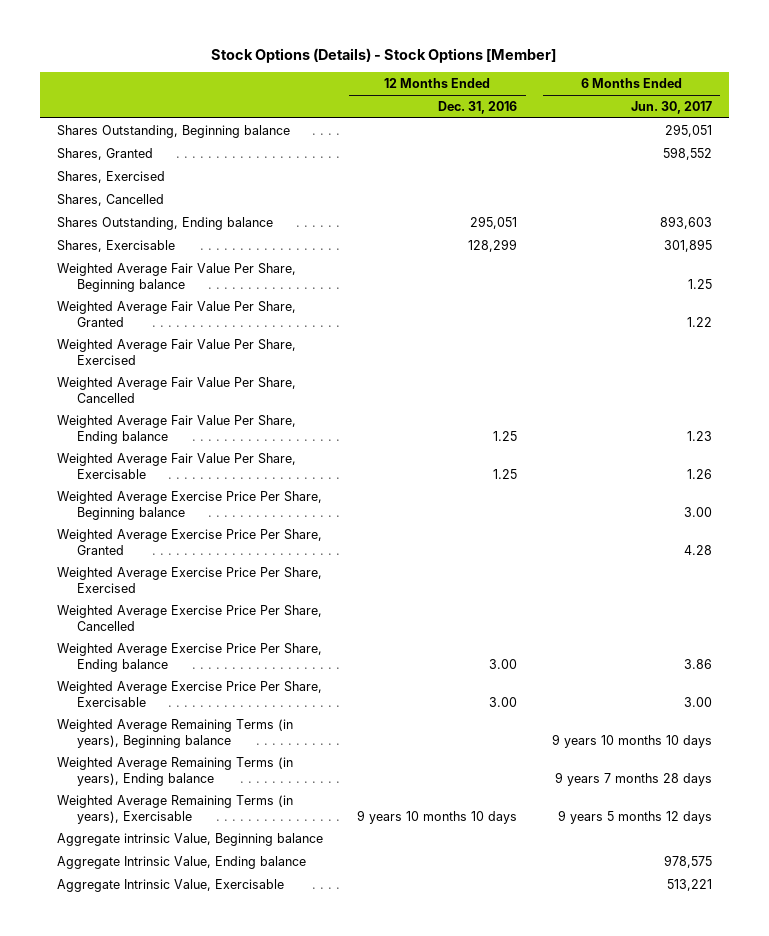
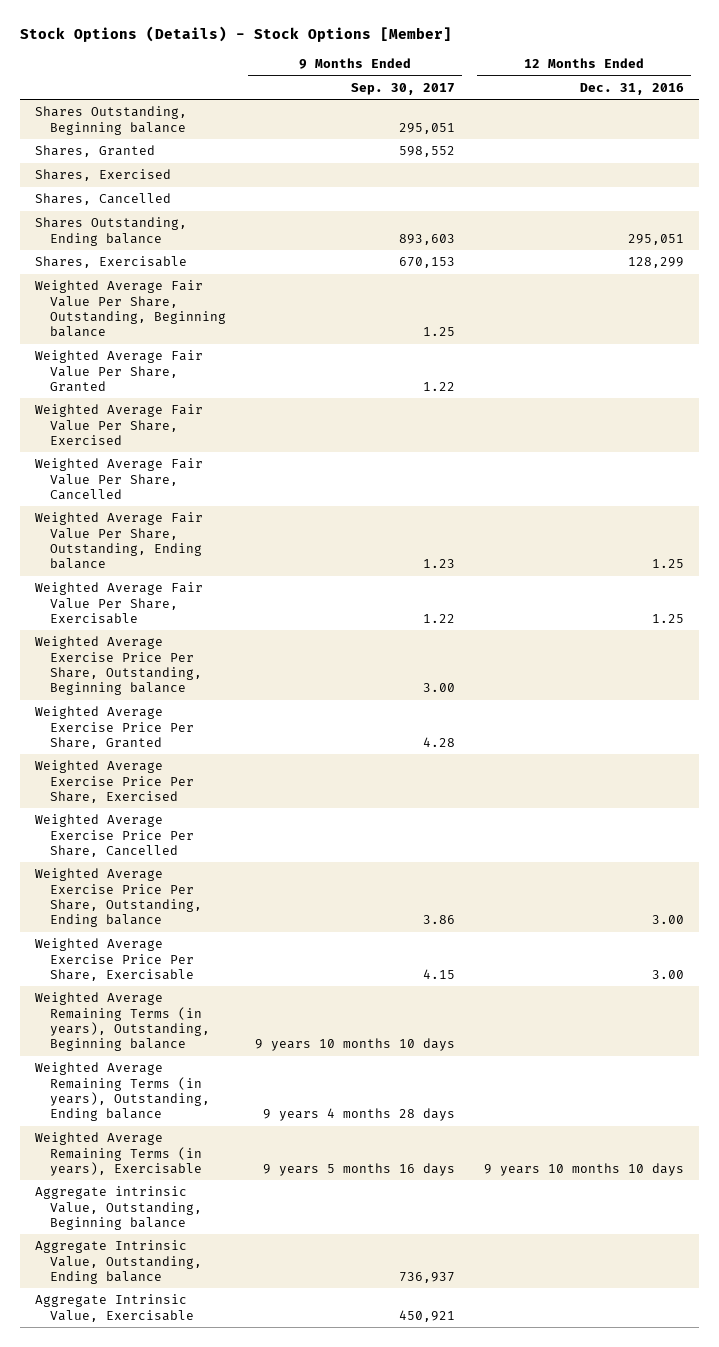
- | 12 Months Ended Dec. 31, 2016 | 6 Months Ended Jun. 30, 2017
+ | 9 Months Ended Sep. 30, 2017 | 12 Months Ended Dec. 31, 2016
- Weighted Average Fair Value Per Share, Beginning balance | | 1.25
+ Weighted Average Fair Value Per Share, Outstanding, Beginning balance | 1.25 |
- Weighted Average Fair Value Per Share, Ending balance | 1.25 | 1.23
+ Weighted Average Fair Value Per Share, Outstanding, Ending balance | 1.23 | 1.25
- Weighted Average Exercise Price Per Share, Beginning balance | | 3.00
+ Weighted Average Exercise Price Per Share, Outstanding, Beginning balance | 3.00 |
- Weighted Average Exercise Price Per Share, Ending balance | 3.00 | 3.86
+ Weighted Average Exercise Price Per Share, Outstanding, Ending balance | 3.86 | 3.00
- Weighted Average Remaining Terms (in years), Beginning balance | | 9 years 10 months 10 days
- Weighted Average Remaining Terms (in years), Ending balance | | 9 years 7 months 28 days
+ Weighted Average Remaining Terms (in years), Outstanding, Beginning balance | 9 years 10 months 10 days |
+ Weighted Average Remaining Terms (in years), Outstanding, Ending balance | 9 years 4 months 28 days |
- Aggregate intrinsic Value, Beginning balance
- Aggregate Intrinsic Value, Ending balance | | 978,575
+ Aggregate intrinsic Value, Outstanding, Beginning balance
+ Aggregate Intrinsic Value, Outstanding, Ending balance | 736,937 |

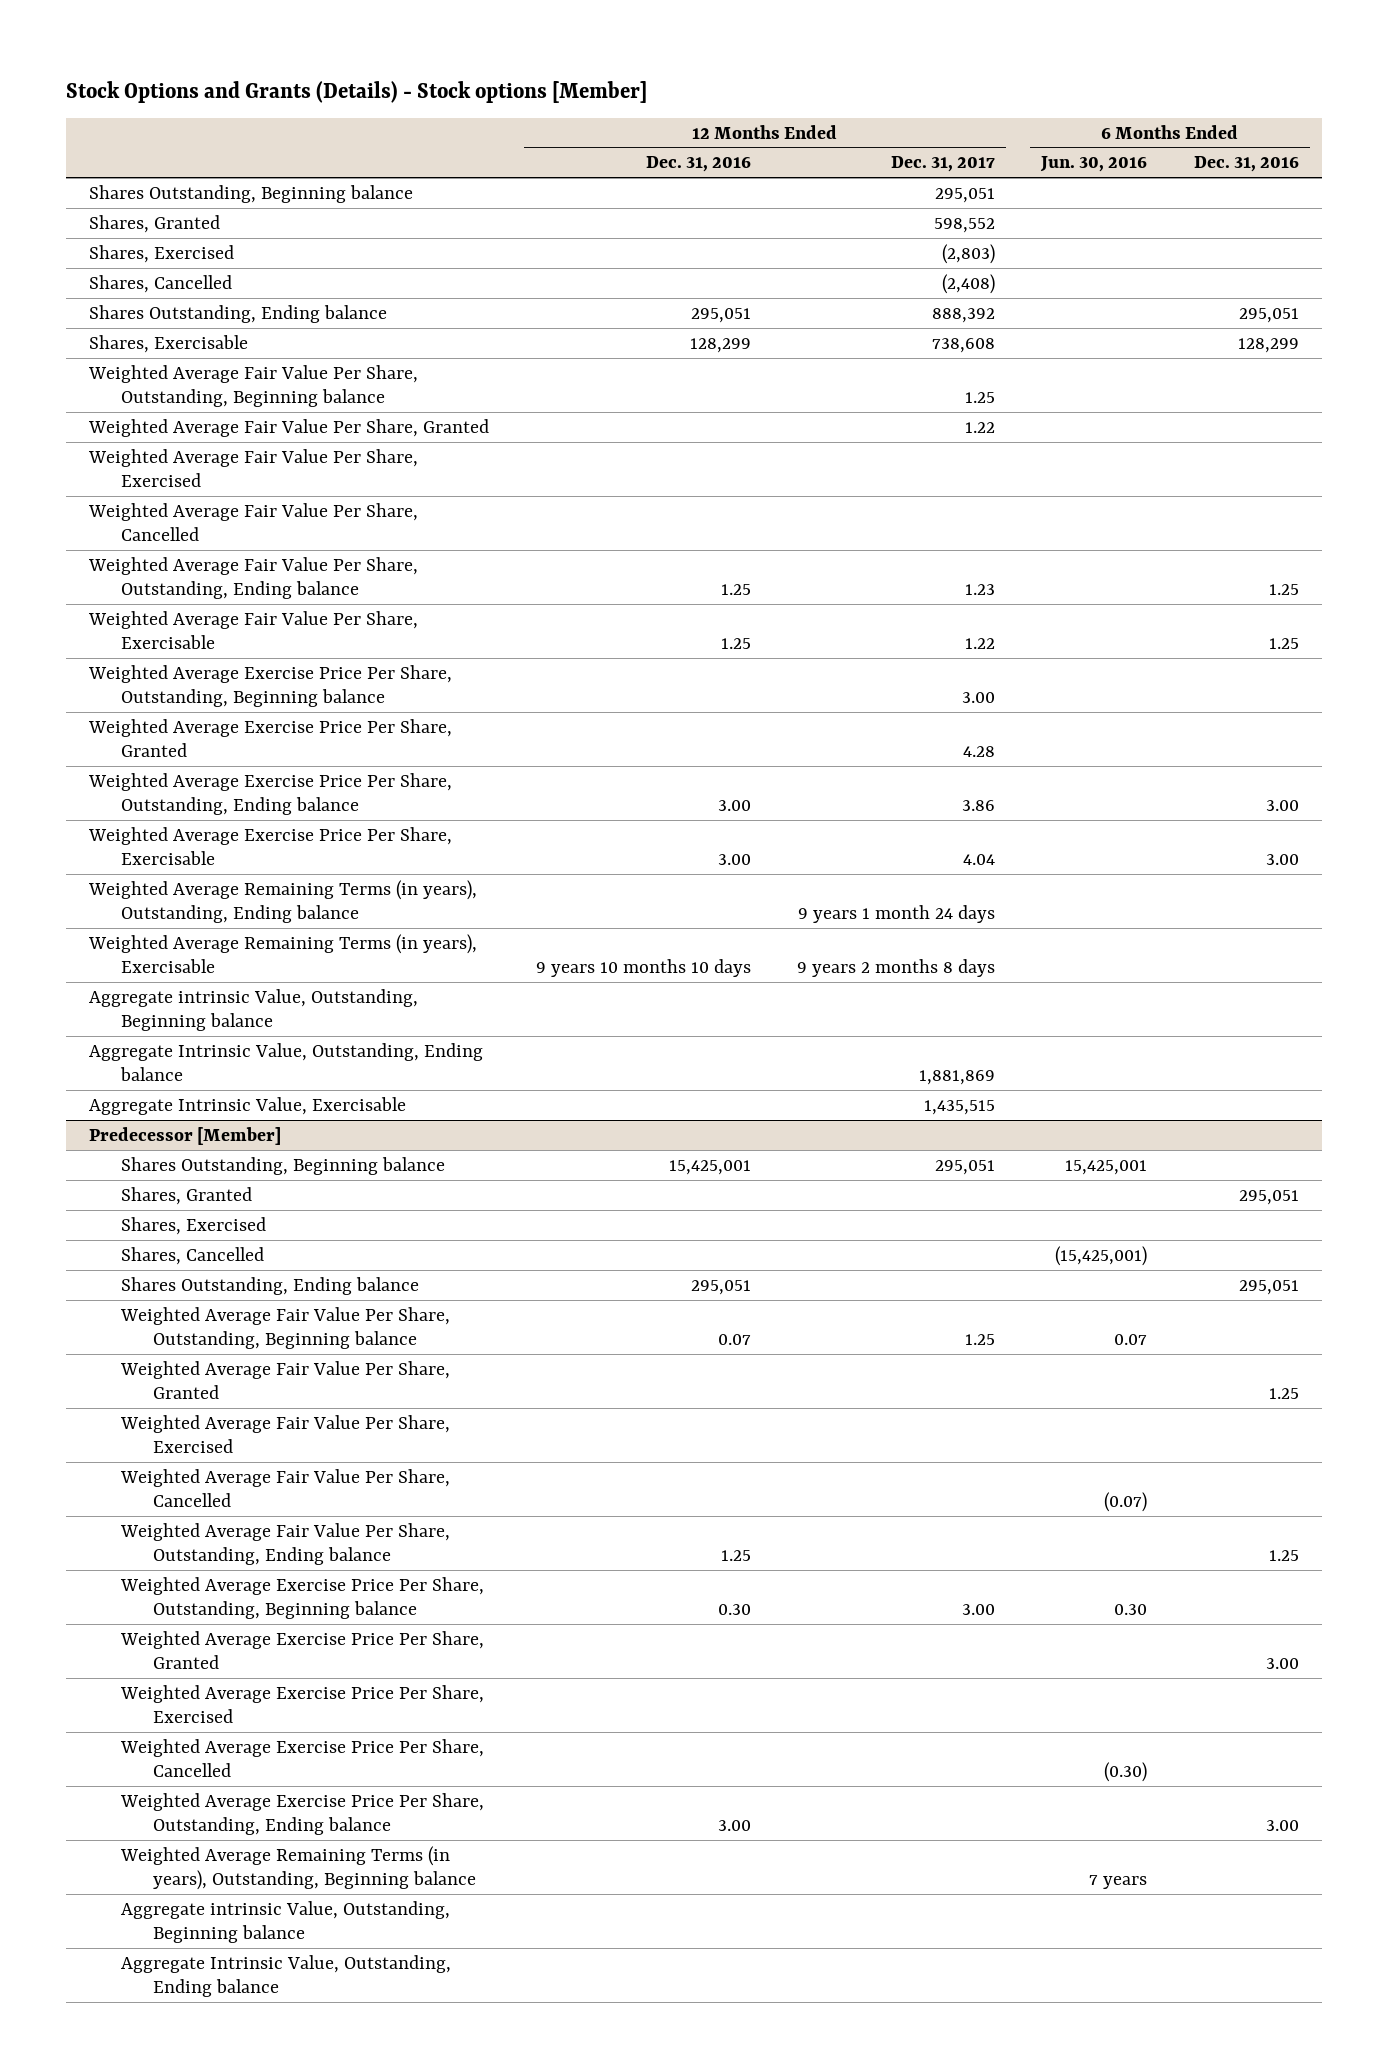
- Stock Options (Details) - Stock Options [Member]
+ Stock Options and Grants (Details) - Stock options [Member]
- | 9 Months Ended Sep. 30, 2017 | 12 Months Ended Dec. 31, 2016
+ | 12 Months Ended Dec. 31, 2016 | 12 Months Ended Dec. 31, 2017 | 6 Months Ended Jun. 30, 2016 | 6 Months Ended Dec. 31, 2016
- Weighted Average Exercise Price Per Share, Exercised
- Weighted Average Exercise Price Per Share, Cancelled
- Weighted Average Remaining Terms (in years), Outstanding, Beginning balance | 9 years 10 months 10 days |
+ Predecessor [Member]
+ Shares Outstanding, Beginning balance | 15,425,001 | 295,051 | 15,425,001 |
+ Shares, Granted | | | | 295,051
+ Shares, Exercised
+ Shares, Cancelled | | | (15,425,001) |
+ Shares Outstanding, Ending balance | 295,051 | | | 295,051
+ Weighted Average Fair Value Per Share, Outstanding, Beginning balance | 0.07 | 1.25 | 0.07 |
+ Weighted Average Fair Value Per Share, Granted | | | | 1.25
+ Weighted Average Fair Value Per Share, Exercised
+ Weighted Average Fair Value Per Share, Cancelled | | | (0.07) |
+ Weighted Average Fair Value Per Share, Outstanding, Ending balance | 1.25 | | | 1.25
+ Weighted Average Exercise Price Per Share, Outstanding, Beginning balance | 0.30 | 3.00 | 0.30 |
+ Weighted Average Exercise Price Per Share, Granted | | | | 3.00
+ Weighted Average Exercise Price Per Share, Exercised
+ Weighted Average Exercise Price Per Share, Cancelled | | | (0.30) |
+ Weighted Average Exercise Price Per Share, Outstanding, Ending balance | 3.00 | | | 3.00
+ Weighted Average Remaining Terms (in years), Outstanding, Beginning balance | | | 7 years |
+ Aggregate intrinsic Value, Outstanding, Beginning balance
+ Aggregate Intrinsic Value, Outstanding, Ending balance

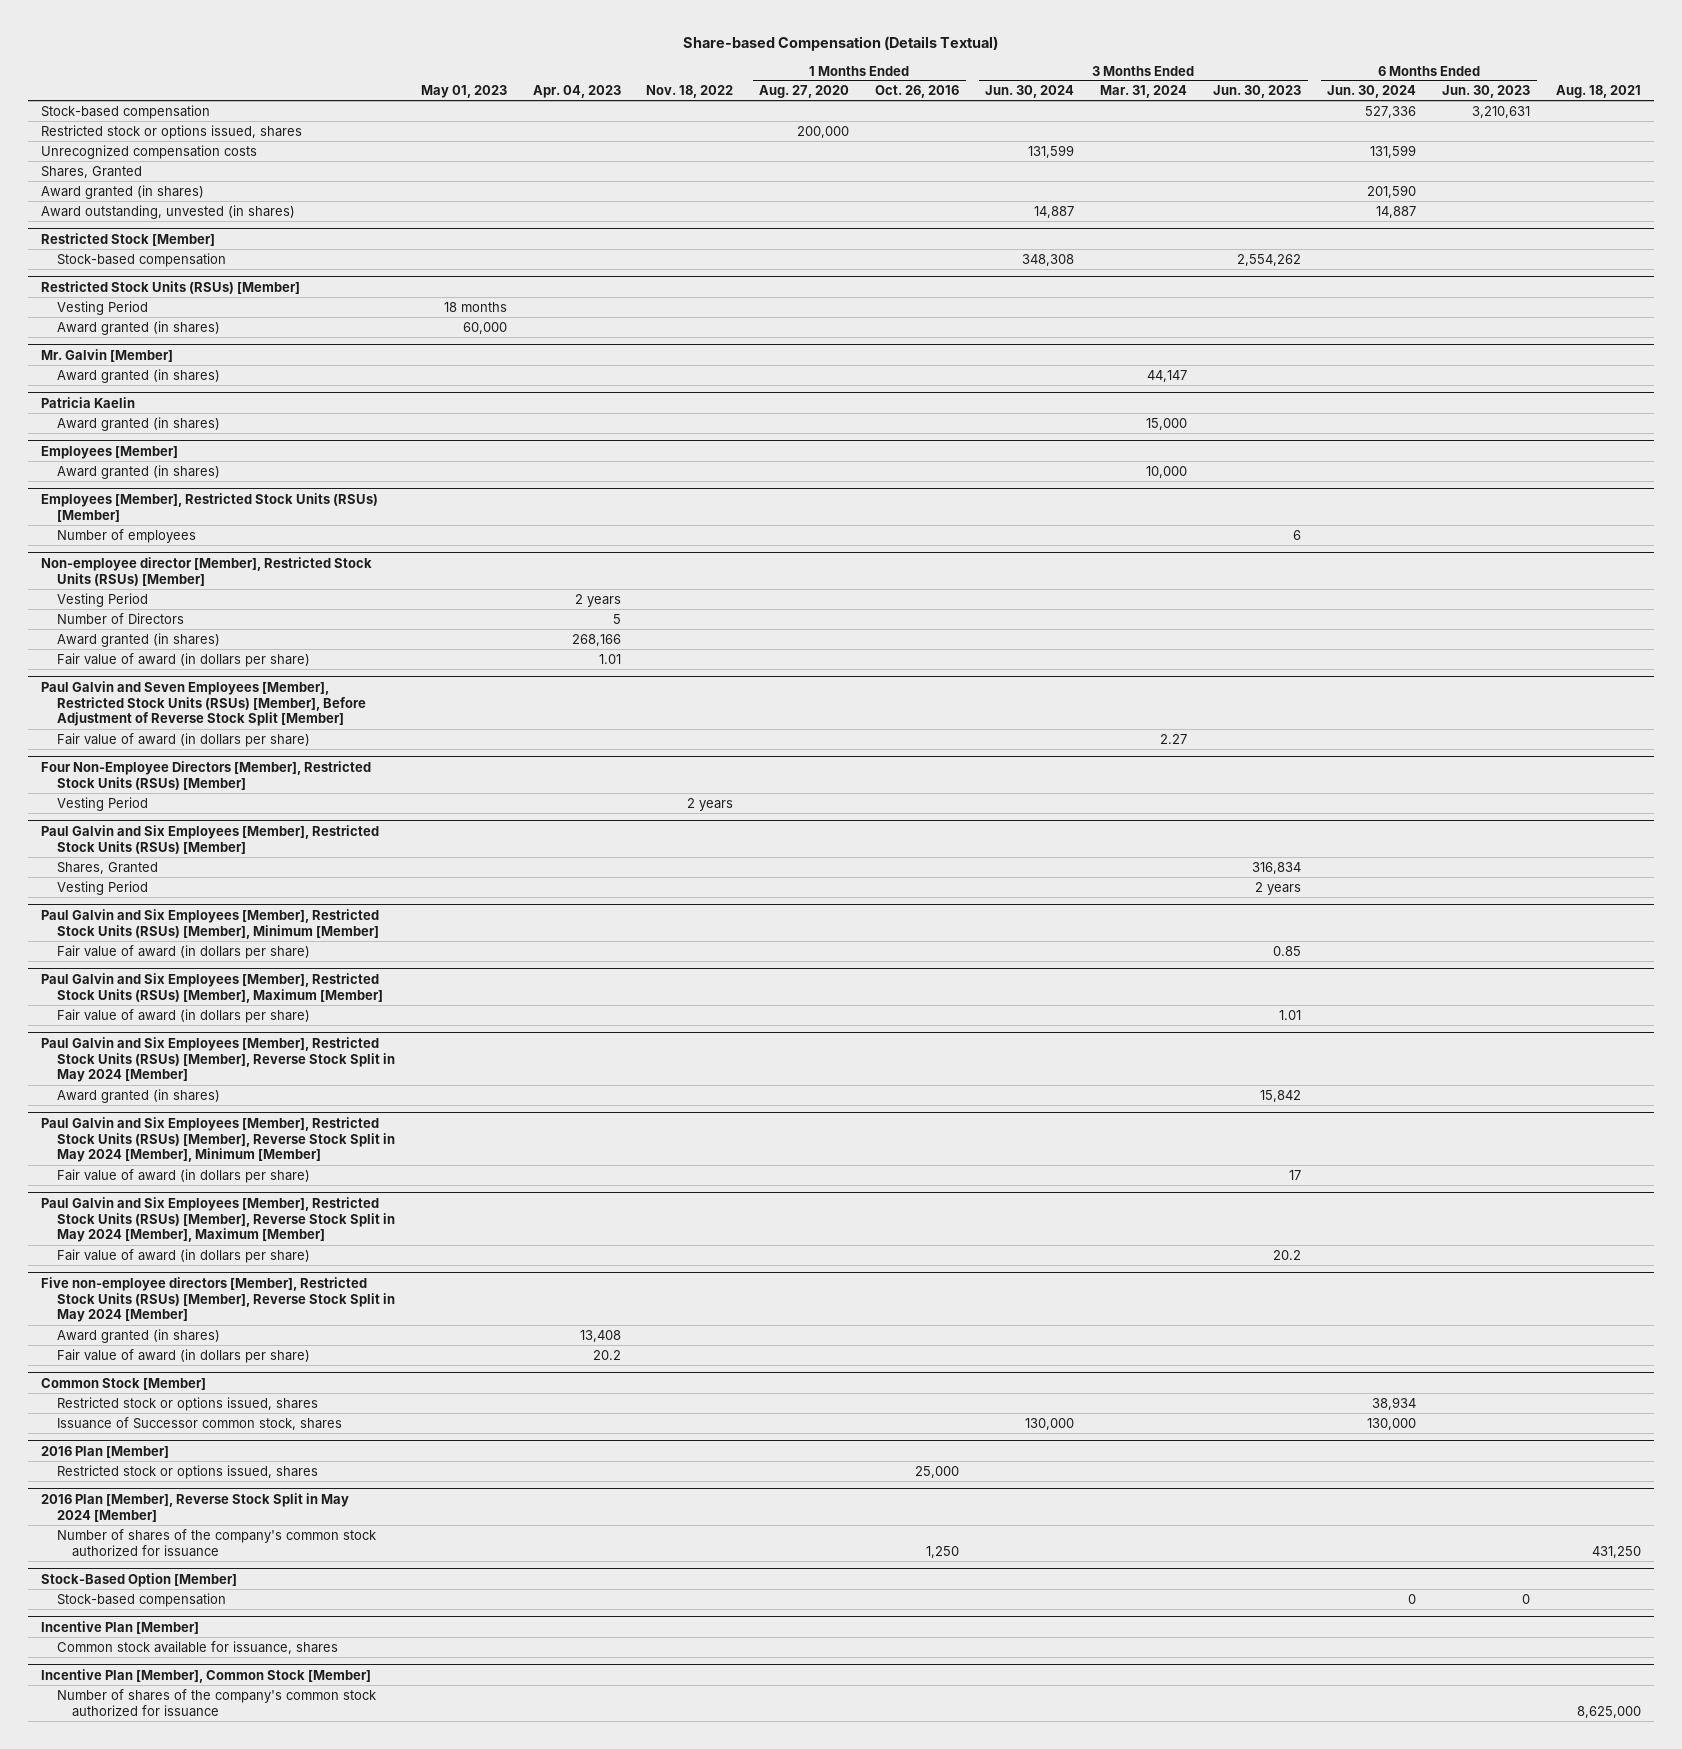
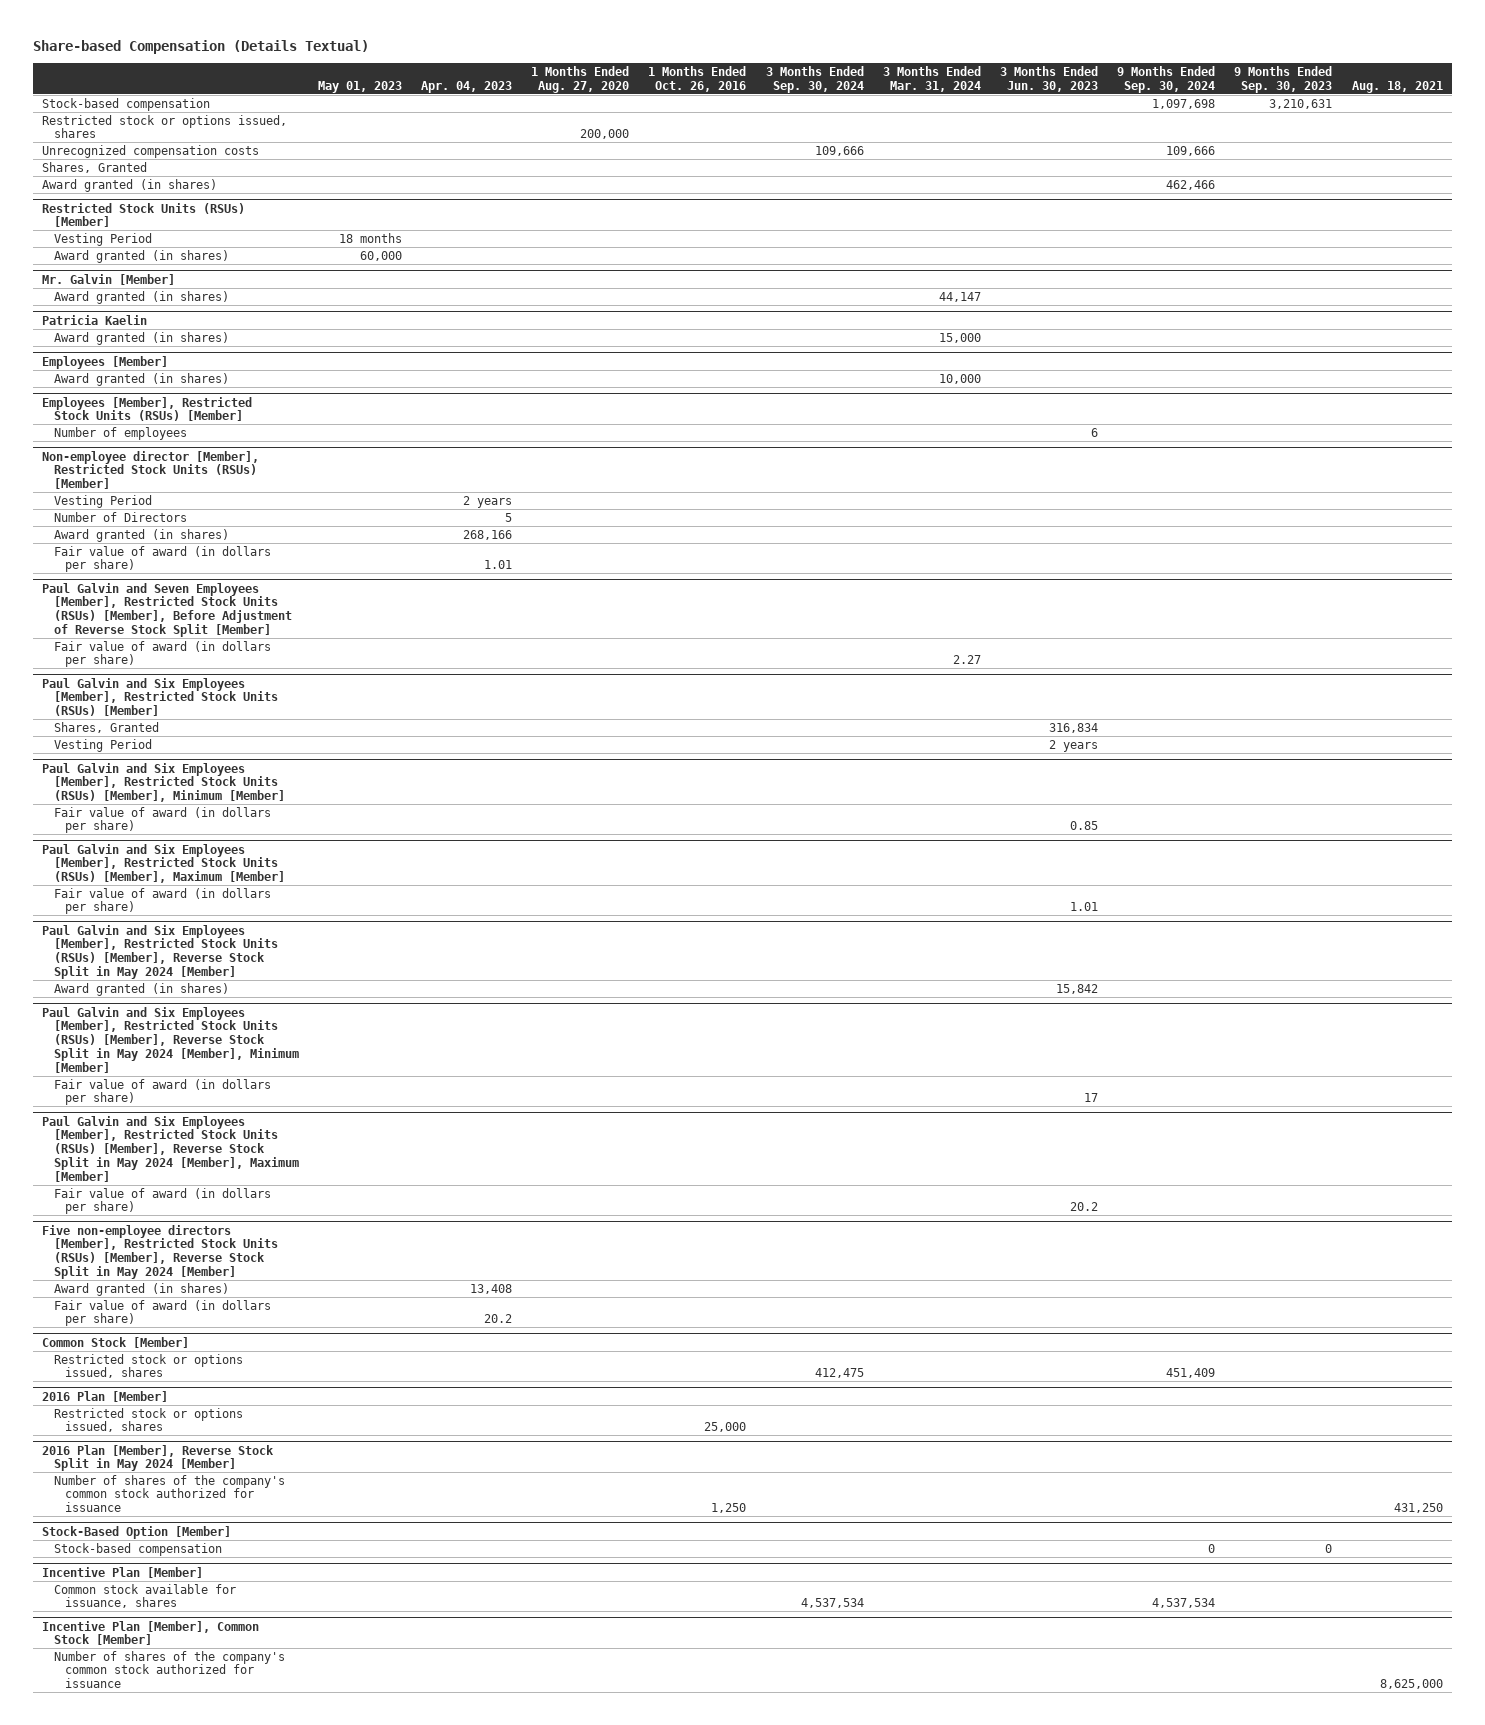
- | May 01, 2023 | Apr. 04, 2023 | Nov. 18, 2022 | 1 Months Ended Aug. 27, 2020 | 1 Months Ended Oct. 26, 2016 | 3 Months Ended Jun. 30, 2024 | 3 Months Ended Mar. 31, 2024 | 3 Months Ended Jun. 30, 2023 | 6 Months Ended Jun. 30, 2024 | 6 Months Ended Jun. 30, 2023 | Aug. 18, 2021
+ | May 01, 2023 | Apr. 04, 2023 | 1 Months Ended Aug. 27, 2020 | 1 Months Ended Oct. 26, 2016 | 3 Months Ended Sep. 30, 2024 | 3 Months Ended Mar. 31, 2024 | 3 Months Ended Jun. 30, 2023 | 9 Months Ended Sep. 30, 2024 | 9 Months Ended Sep. 30, 2023 | Aug. 18, 2021
- Award outstanding, unvested (in shares) | | | | | | 14,887 | | | 14,887 | |
- Restricted Stock [Member]
- Stock-based compensation | | | | | | 348,308 | | 2,554,262 | | |
- Four Non-Employee Directors [Member], Restricted Stock Units (RSUs) [Member]
- Vesting Period | | | 2 years | | | | | | | |
@ Common Stock [Member]
- Issuance of Successor common stock, shares | | | | | | 130,000 | | | 130,000 | |

